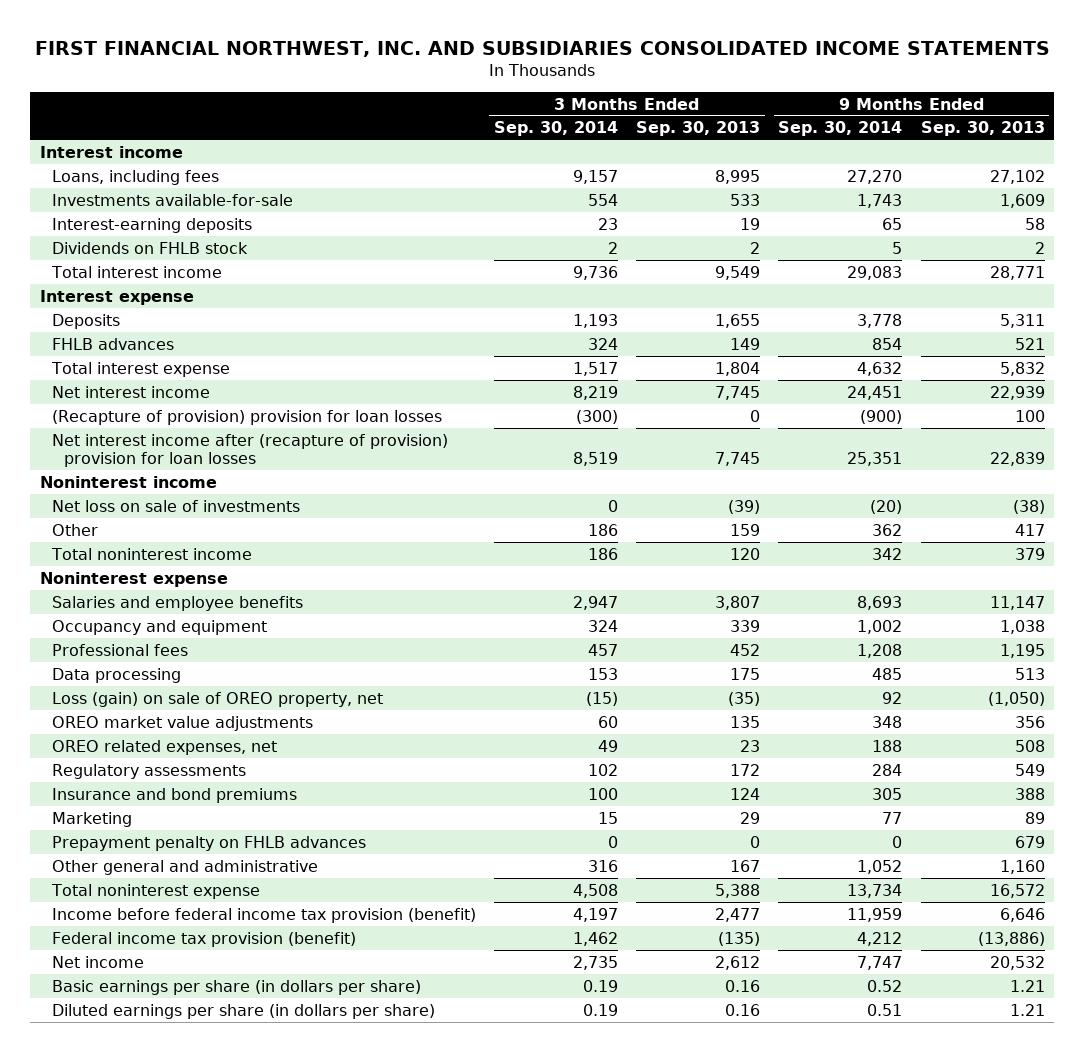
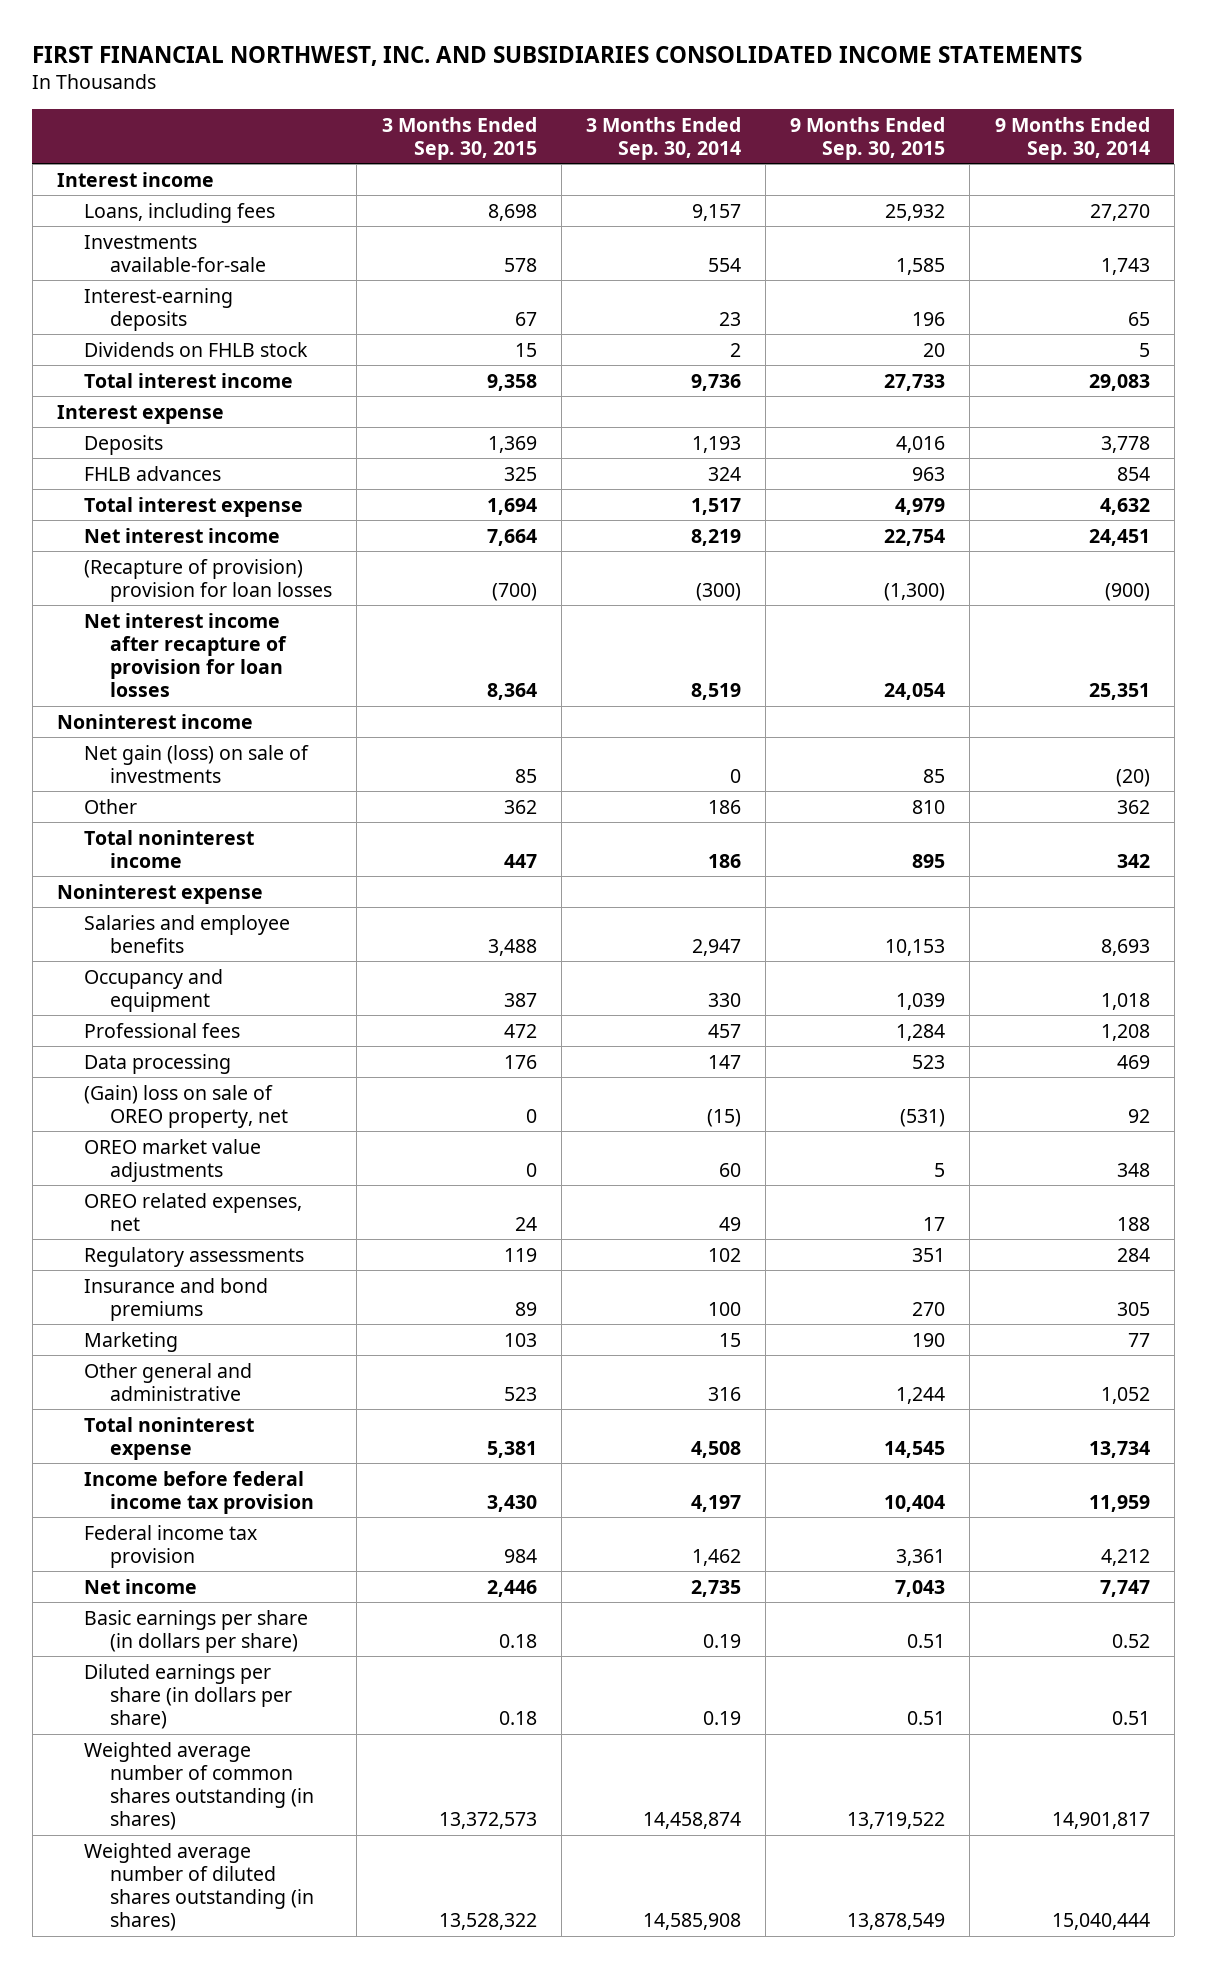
- | 3 Months Ended Sep. 30, 2014 | 3 Months Ended Sep. 30, 2013 | 9 Months Ended Sep. 30, 2014 | 9 Months Ended Sep. 30, 2013
+ | 3 Months Ended Sep. 30, 2015 | 3 Months Ended Sep. 30, 2014 | 9 Months Ended Sep. 30, 2015 | 9 Months Ended Sep. 30, 2014
- Net interest income after (recapture of provision) provision for loan losses | 8,519 | 7,745 | 25,351 | 22,839
+ Net interest income after recapture of provision for loan losses | 8,364 | 8,519 | 24,054 | 25,351
- Net loss on sale of investments | 0 | (39) | (20) | (38)
+ Net gain (loss) on sale of investments | 85 | 0 | 85 | (20)
- Occupancy and equipment | 324 | 339 | 1,002 | 1,038
+ Occupancy and equipment | 387 | 330 | 1,039 | 1,018
- Data processing | 153 | 175 | 485 | 513
- Loss (gain) on sale of OREO property, net | (15) | (35) | 92 | (1,050)
+ Data processing | 176 | 147 | 523 | 469
+ (Gain) loss on sale of OREO property, net | 0 | (15) | (531) | 92
- Prepayment penalty on FHLB advances | 0 | 0 | 0 | 679
- Income before federal income tax provision (benefit) | 4,197 | 2,477 | 11,959 | 6,646
- Federal income tax provision (benefit) | 1,462 | (135) | 4,212 | (13,886)
+ Income before federal income tax provision | 3,430 | 4,197 | 10,404 | 11,959
+ Federal income tax provision | 984 | 1,462 | 3,361 | 4,212
+ Weighted average number of common shares outstanding (in shares) | 13,372,573 | 14,458,874 | 13,719,522 | 14,901,817
+ Weighted average number of diluted shares outstanding (in shares) | 13,528,322 | 14,585,908 | 13,878,549 | 15,040,444

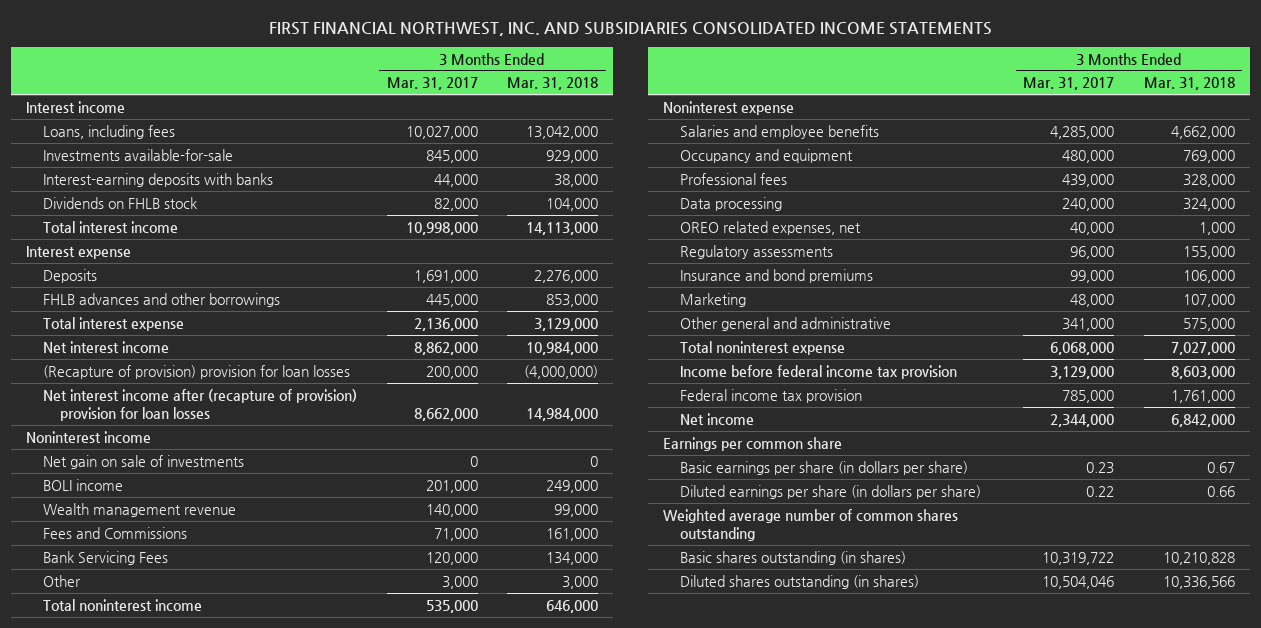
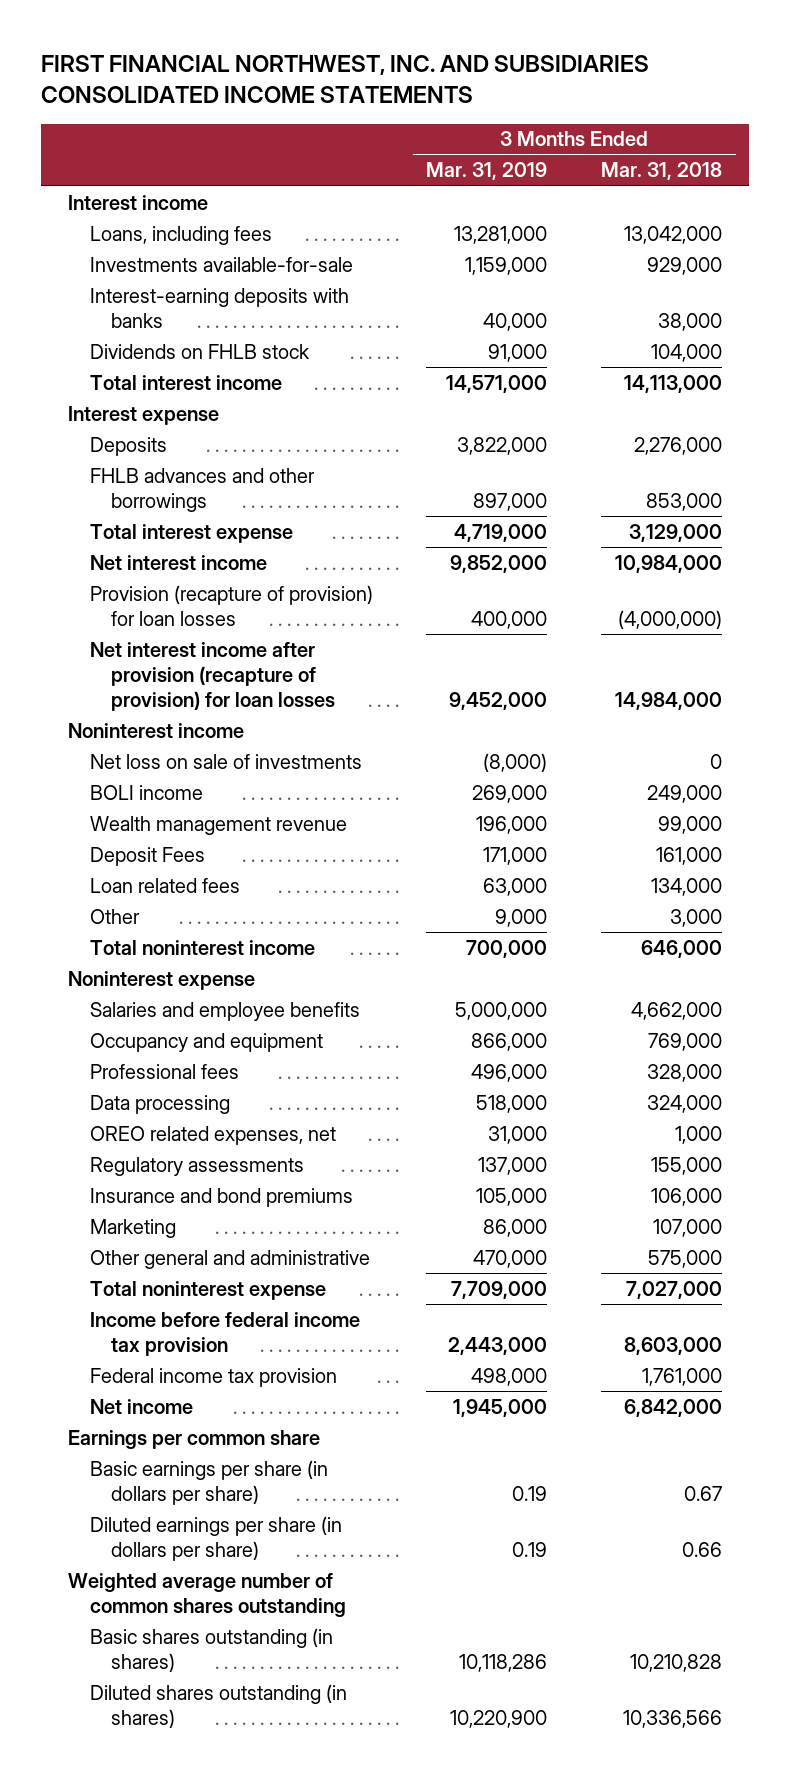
- | 3 Months Ended Mar. 31, 2017 | 3 Months Ended Mar. 31, 2018
+ | 3 Months Ended Mar. 31, 2019 | 3 Months Ended Mar. 31, 2018
- (Recapture of provision) provision for loan losses | 200,000 | (4,000,000)
- Net interest income after (recapture of provision) provision for loan losses | 8,662,000 | 14,984,000
+ Provision (recapture of provision) for loan losses | 400,000 | (4,000,000)
+ Net interest income after provision (recapture of provision) for loan losses | 9,452,000 | 14,984,000
- Net gain on sale of investments | 0 | 0
+ Net loss on sale of investments | (8,000) | 0
- Fees and Commissions | 71,000 | 161,000
- Bank Servicing Fees | 120,000 | 134,000
+ Deposit Fees | 171,000 | 161,000
+ Loan related fees | 63,000 | 134,000

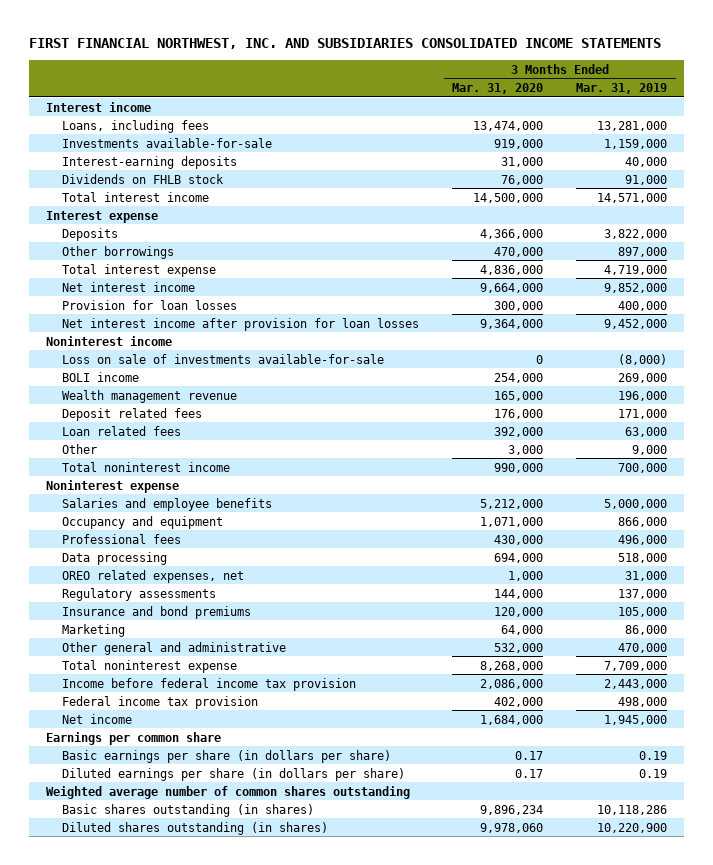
- | 3 Months Ended Mar. 31, 2019 | 3 Months Ended Mar. 31, 2018
+ | 3 Months Ended Mar. 31, 2020 | 3 Months Ended Mar. 31, 2019
- Interest-earning deposits with banks | 40,000 | 38,000
+ Interest-earning deposits | 31,000 | 40,000
- FHLB advances and other borrowings | 897,000 | 853,000
+ Other borrowings | 470,000 | 897,000
- Provision (recapture of provision) for loan losses | 400,000 | (4,000,000)
- Net interest income after provision (recapture of provision) for loan losses | 9,452,000 | 14,984,000
+ Provision for loan losses | 300,000 | 400,000
+ Net interest income after provision for loan losses | 9,364,000 | 9,452,000
- Net loss on sale of investments | (8,000) | 0
+ Loss on sale of investments available-for-sale | 0 | (8,000)
- Deposit Fees | 171,000 | 161,000
+ Deposit related fees | 176,000 | 171,000

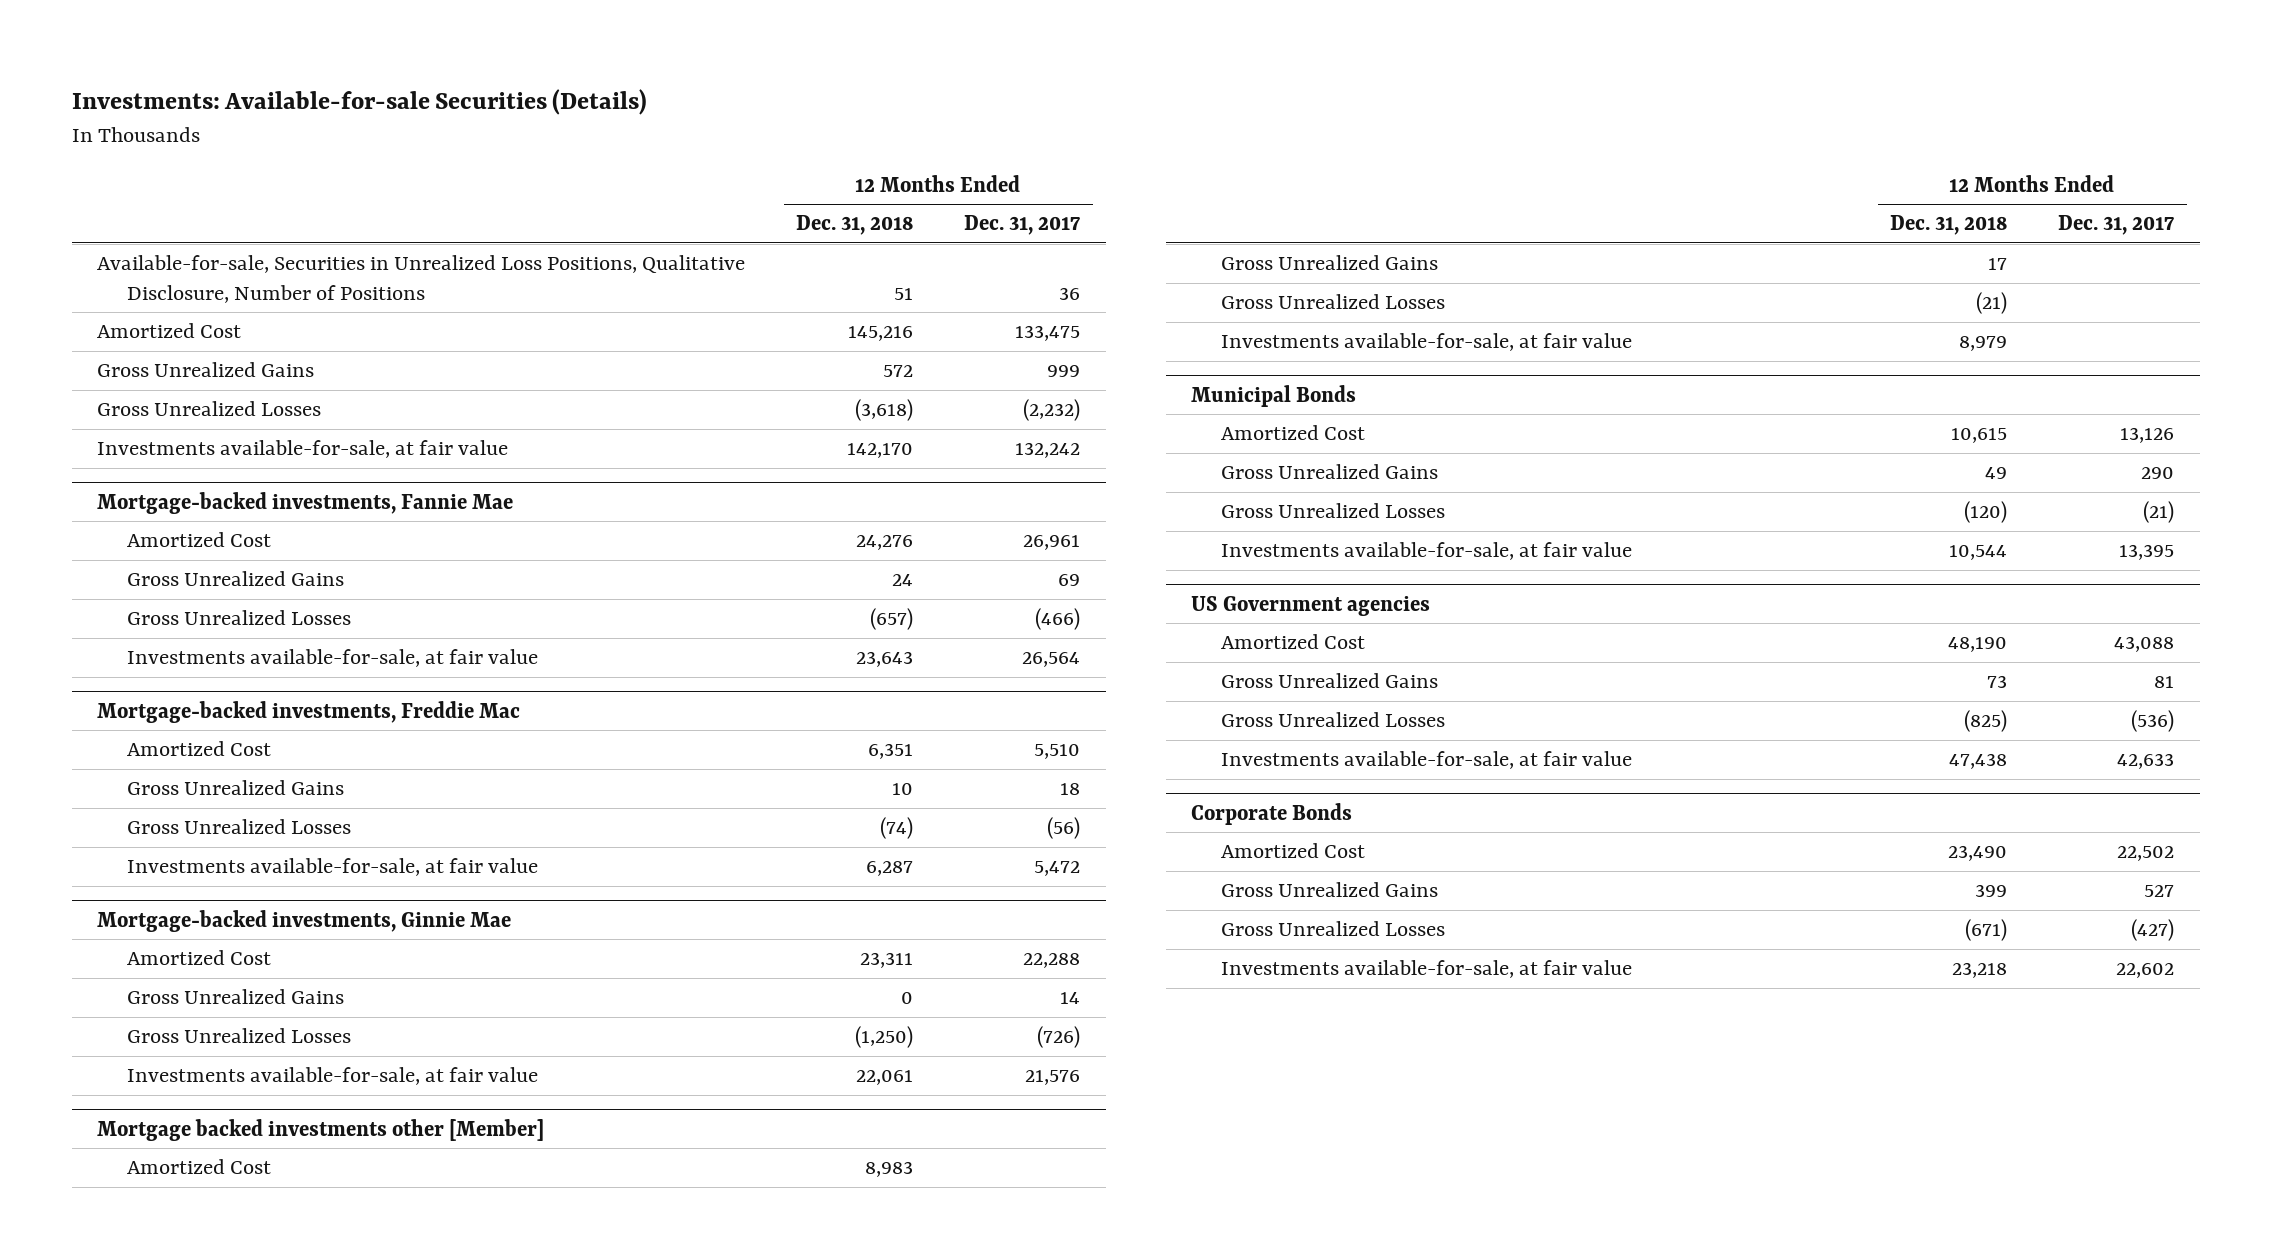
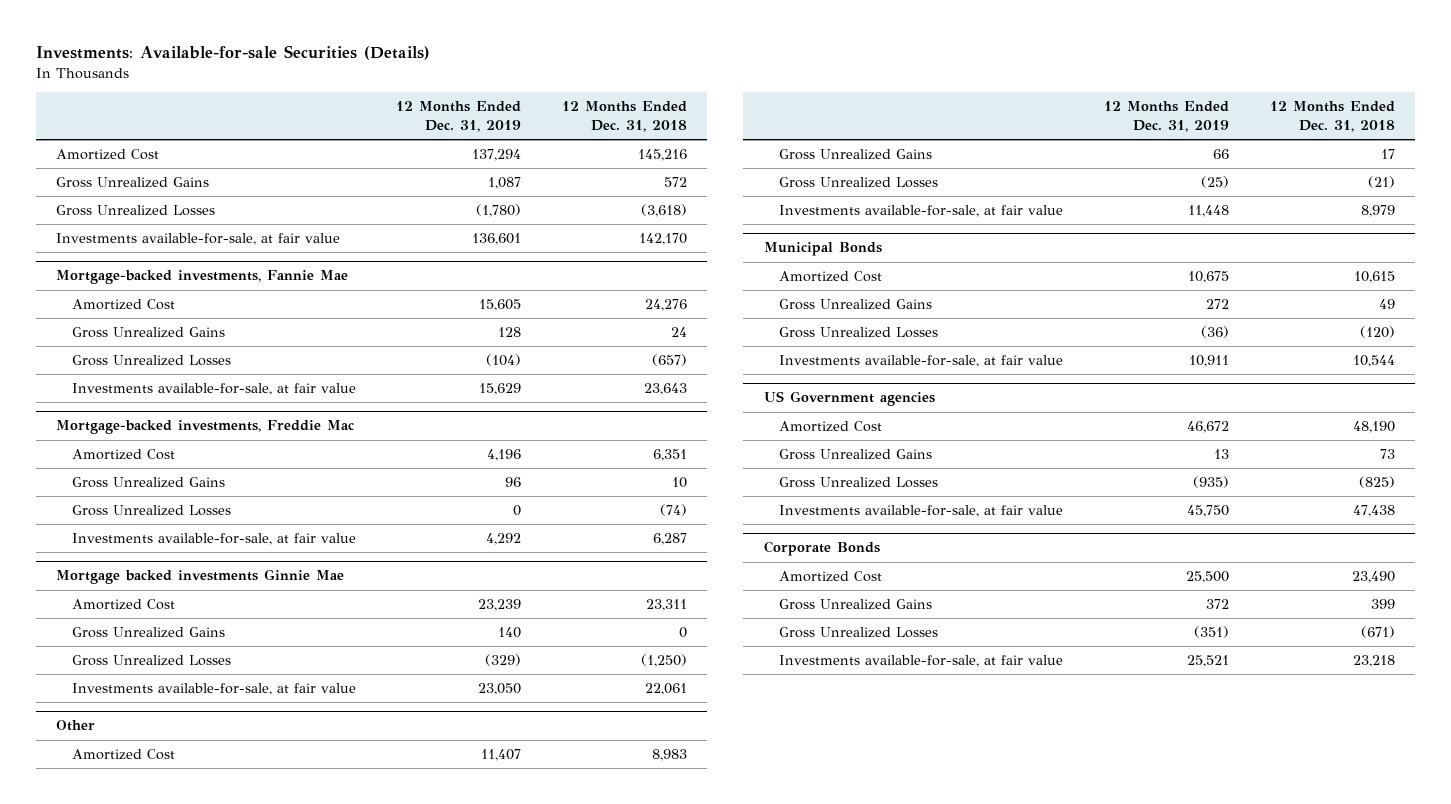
- | 12 Months Ended Dec. 31, 2018 | 12 Months Ended Dec. 31, 2017
+ | 12 Months Ended Dec. 31, 2019 | 12 Months Ended Dec. 31, 2018
- Available-for-sale, Securities in Unrealized Loss Positions, Qualitative Disclosure, Number of Positions | 51 | 36
- Mortgage-backed investments, Ginnie Mae
+ Mortgage backed investments Ginnie Mae
- Mortgage backed investments other [Member]
+ Other

